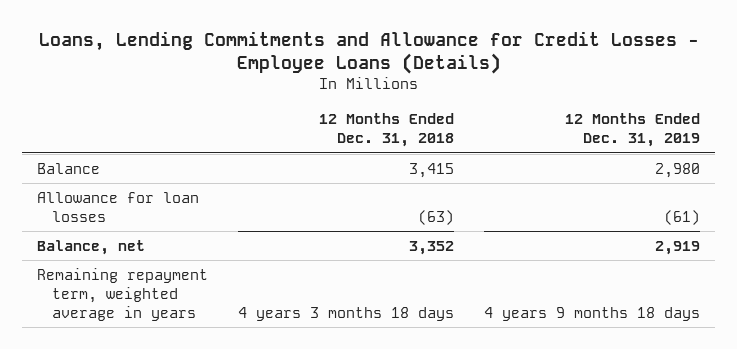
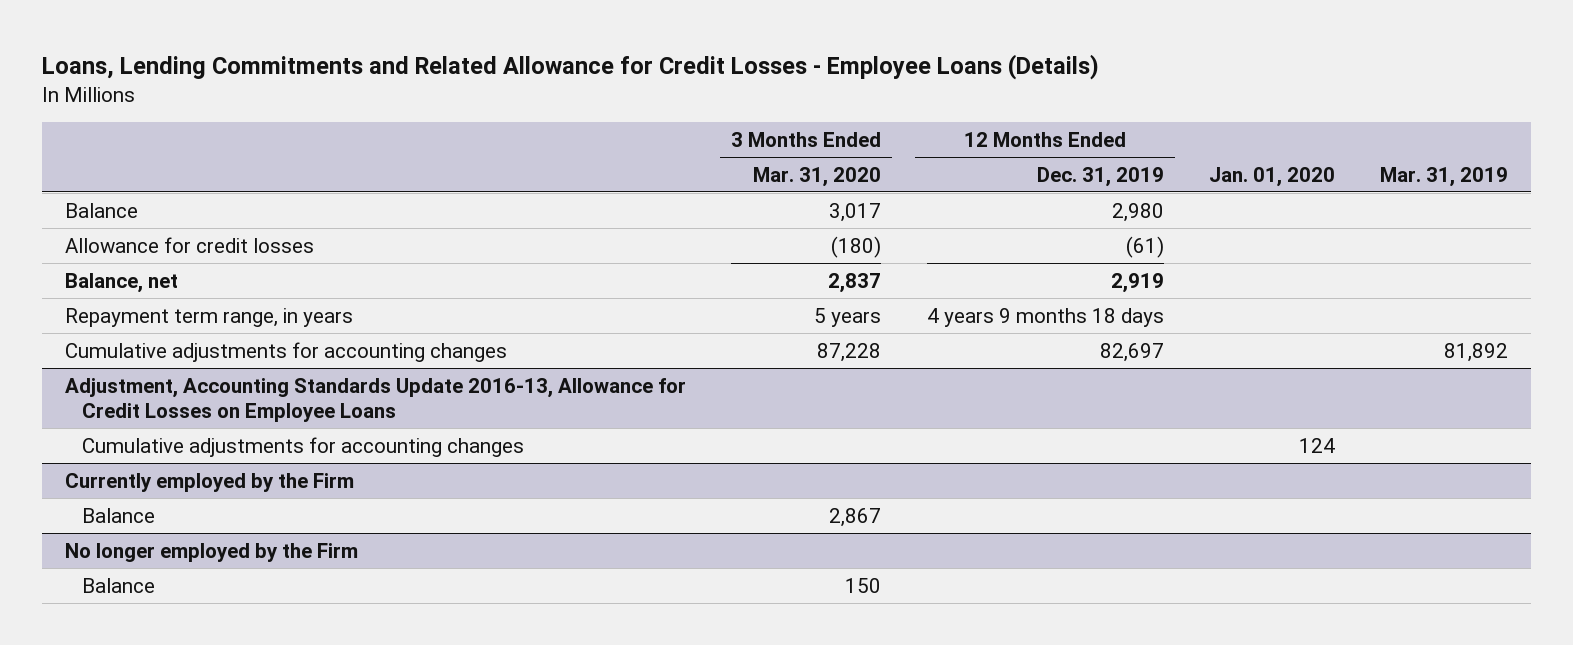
- Loans, Lending Commitments and Allowance for Credit Losses - Employee Loans (Details)
+ Loans, Lending Commitments and Related Allowance for Credit Losses - Employee Loans (Details)
- | 12 Months Ended Dec. 31, 2018 | 12 Months Ended Dec. 31, 2019
+ | 3 Months Ended Mar. 31, 2020 | 12 Months Ended Dec. 31, 2019 | Jan. 01, 2020 | Mar. 31, 2019
- Allowance for loan losses | (63) | (61)
+ Allowance for credit losses | (180) | (61) | |
- Remaining repayment term, weighted average in years | 4 years 3 months 18 days | 4 years 9 months 18 days
+ Repayment term range, in years | 5 years | 4 years 9 months 18 days | |
+ Cumulative adjustments for accounting changes | 87,228 | 82,697 | | 81,892
+ Adjustment, Accounting Standards Update 2016-13, Allowance for Credit Losses on Employee Loans
+ Cumulative adjustments for accounting changes | | | 124 |
+ Currently employed by the Firm
+ Balance | 2,867 | | |
+ No longer employed by the Firm
+ Balance | 150 | | |

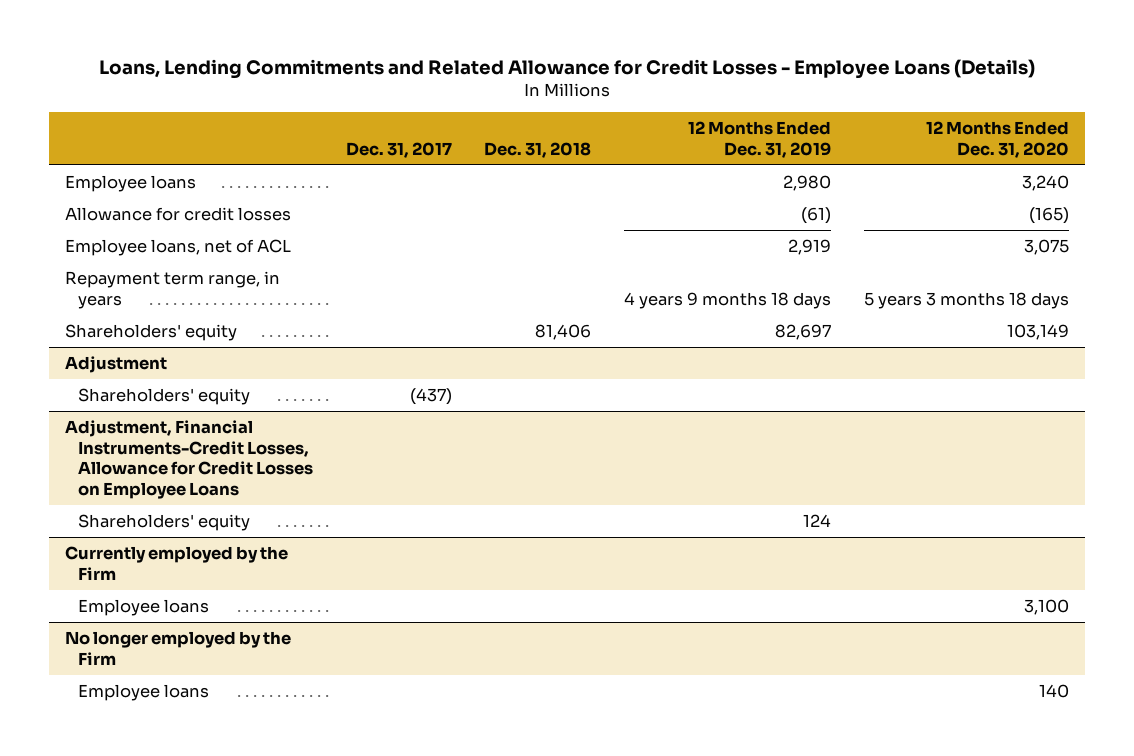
- | 3 Months Ended Mar. 31, 2020 | 12 Months Ended Dec. 31, 2019 | Jan. 01, 2020 | Mar. 31, 2019
+ | Dec. 31, 2017 | Dec. 31, 2018 | 12 Months Ended Dec. 31, 2019 | 12 Months Ended Dec. 31, 2020
- Balance | 3,017 | 2,980 | |
+ Employee loans | | | 2,980 | 3,240
- Balance, net | 2,837 | 2,919 | |
+ Employee loans, net of ACL | | | 2,919 | 3,075
- Cumulative adjustments for accounting changes | 87,228 | 82,697 | | 81,892
- Adjustment, Accounting Standards Update 2016-13, Allowance for Credit Losses on Employee Loans
- Cumulative adjustments for accounting changes | | | 124 |
+ Shareholders' equity | | 81,406 | 82,697 | 103,149
+ Adjustment
+ Shareholders' equity | (437) | | |
+ Adjustment, Financial Instruments-Credit Losses, Allowance for Credit Losses on Employee Loans
+ Shareholders' equity | | | 124 |
@ Currently employed by the Firm
- Balance | 2,867 | | |
+ Employee loans | | | | 3,100
@ No longer employed by the Firm
- Balance | 150 | | |
+ Employee loans | | | | 140

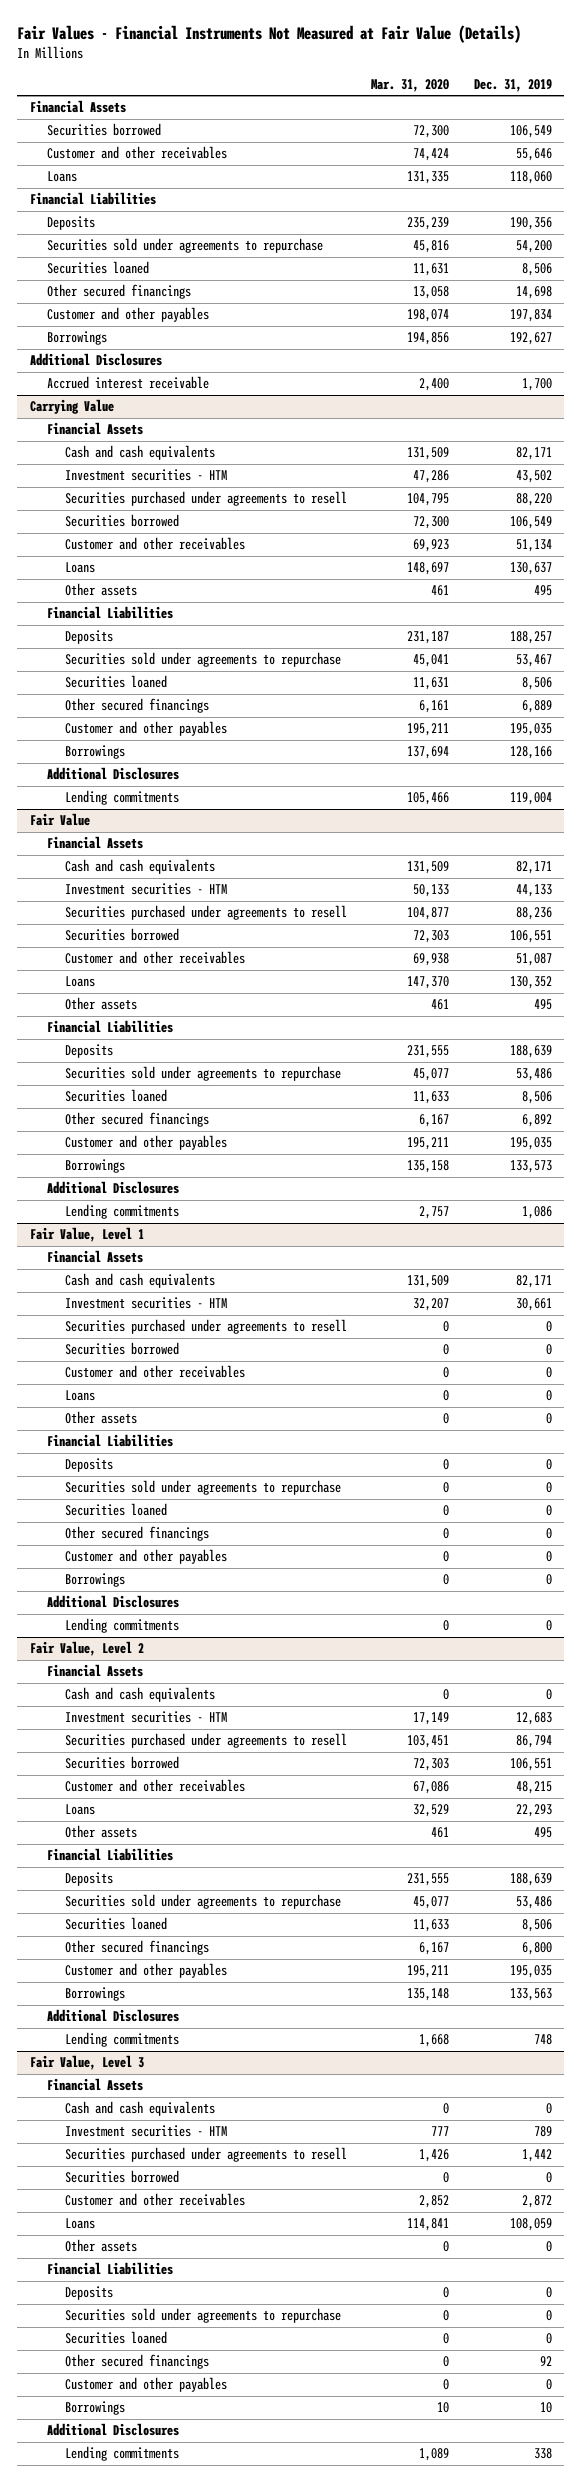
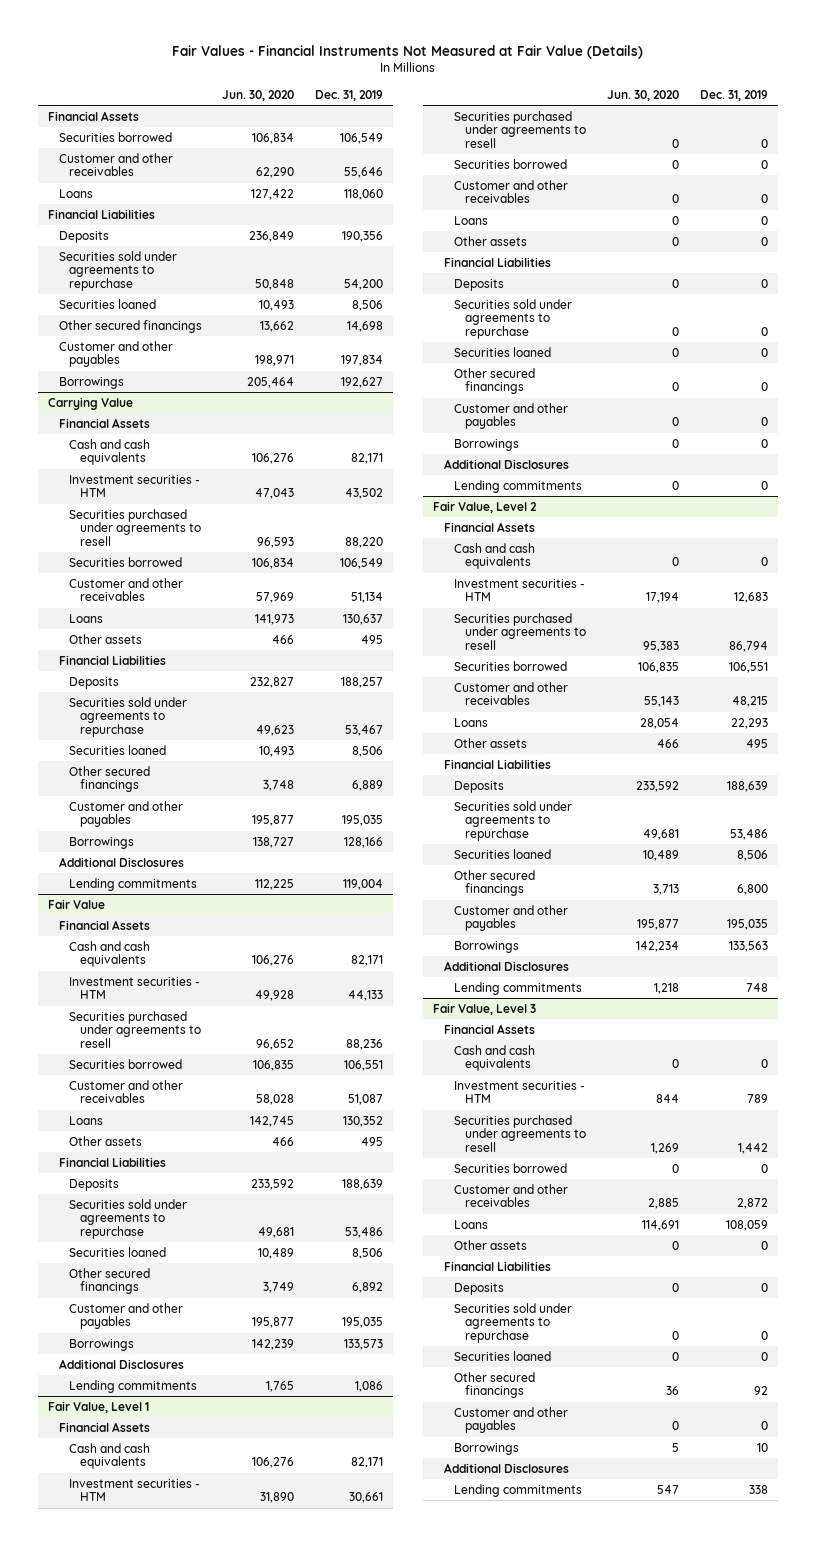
- | Mar. 31, 2020 | Dec. 31, 2019
+ | Jun. 30, 2020 | Dec. 31, 2019
- Additional Disclosures
- Accrued interest receivable | 2,400 | 1,700

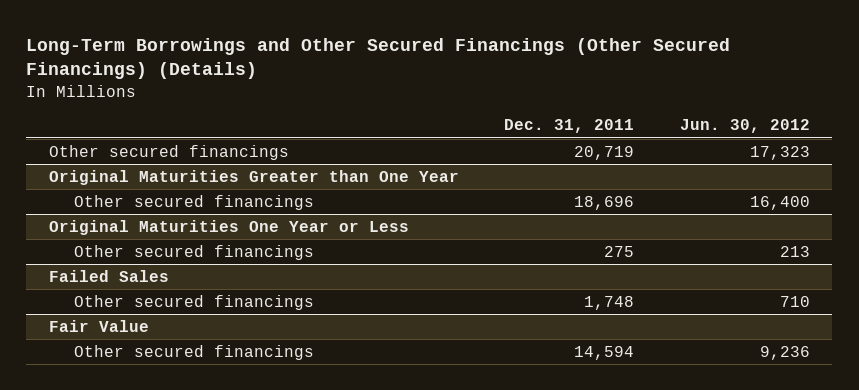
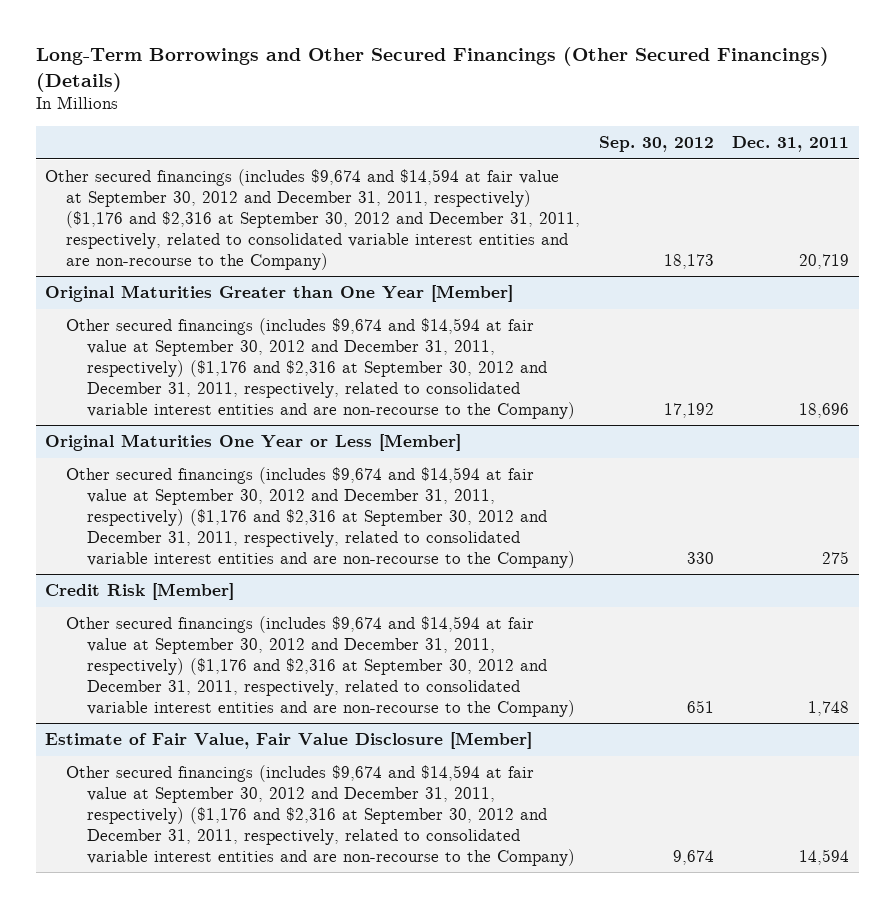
- | Dec. 31, 2011 | Jun. 30, 2012
+ | Sep. 30, 2012 | Dec. 31, 2011
- Other secured financings | 20,719 | 17,323
- Original Maturities Greater than One Year
- Other secured financings | 18,696 | 16,400
- Original Maturities One Year or Less
- Other secured financings | 275 | 213
- Failed Sales
- Other secured financings | 1,748 | 710
- Fair Value
- Other secured financings | 14,594 | 9,236
+ Other secured financings (includes $9,674 and $14,594 at fair value at September 30, 2012 and December 31, 2011, respectively) ($1,176 and $2,316 at September 30, 2012 and December 31, 2011, respectively, related to consolidated variable interest entities and are non-recourse to the Company) | 18,173 | 20,719
+ Original Maturities Greater than One Year [Member]
+ Other secured financings (includes $9,674 and $14,594 at fair value at September 30, 2012 and December 31, 2011, respectively) ($1,176 and $2,316 at September 30, 2012 and December 31, 2011, respectively, related to consolidated variable interest entities and are non-recourse to the Company) | 17,192 | 18,696
+ Original Maturities One Year or Less [Member]
+ Other secured financings (includes $9,674 and $14,594 at fair value at September 30, 2012 and December 31, 2011, respectively) ($1,176 and $2,316 at September 30, 2012 and December 31, 2011, respectively, related to consolidated variable interest entities and are non-recourse to the Company) | 330 | 275
+ Credit Risk [Member]
+ Other secured financings (includes $9,674 and $14,594 at fair value at September 30, 2012 and December 31, 2011, respectively) ($1,176 and $2,316 at September 30, 2012 and December 31, 2011, respectively, related to consolidated variable interest entities and are non-recourse to the Company) | 651 | 1,748
+ Estimate of Fair Value, Fair Value Disclosure [Member]
+ Other secured financings (includes $9,674 and $14,594 at fair value at September 30, 2012 and December 31, 2011, respectively) ($1,176 and $2,316 at September 30, 2012 and December 31, 2011, respectively, related to consolidated variable interest entities and are non-recourse to the Company) | 9,674 | 14,594

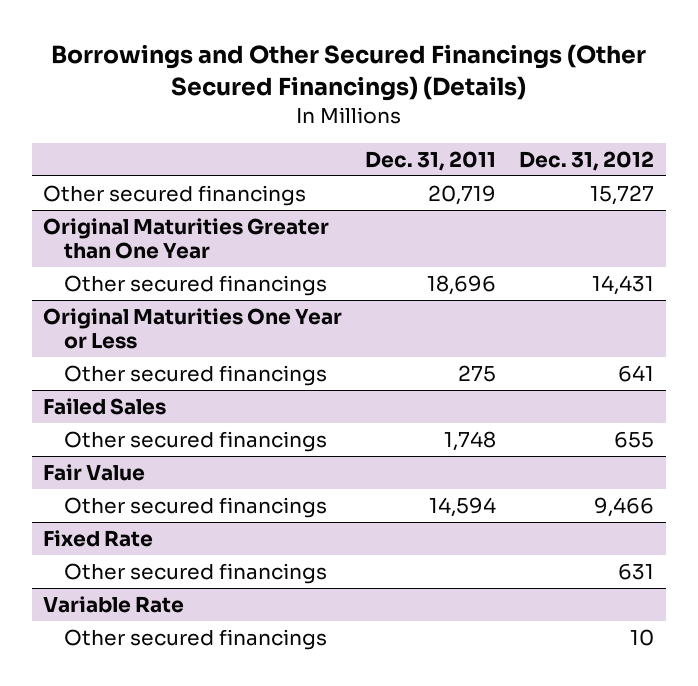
- Long-Term Borrowings and Other Secured Financings (Other Secured Financings) (Details)
+ Borrowings and Other Secured Financings (Other Secured Financings) (Details)
- | Sep. 30, 2012 | Dec. 31, 2011
+ | Dec. 31, 2011 | Dec. 31, 2012
- Other secured financings (includes $9,674 and $14,594 at fair value at September 30, 2012 and December 31, 2011, respectively) ($1,176 and $2,316 at September 30, 2012 and December 31, 2011, respectively, related to consolidated variable interest entities and are non-recourse to the Company) | 18,173 | 20,719
- Original Maturities Greater than One Year [Member]
- Other secured financings (includes $9,674 and $14,594 at fair value at September 30, 2012 and December 31, 2011, respectively) ($1,176 and $2,316 at September 30, 2012 and December 31, 2011, respectively, related to consolidated variable interest entities and are non-recourse to the Company) | 17,192 | 18,696
- Original Maturities One Year or Less [Member]
- Other secured financings (includes $9,674 and $14,594 at fair value at September 30, 2012 and December 31, 2011, respectively) ($1,176 and $2,316 at September 30, 2012 and December 31, 2011, respectively, related to consolidated variable interest entities and are non-recourse to the Company) | 330 | 275
- Credit Risk [Member]
- Other secured financings (includes $9,674 and $14,594 at fair value at September 30, 2012 and December 31, 2011, respectively) ($1,176 and $2,316 at September 30, 2012 and December 31, 2011, respectively, related to consolidated variable interest entities and are non-recourse to the Company) | 651 | 1,748
- Estimate of Fair Value, Fair Value Disclosure [Member]
- Other secured financings (includes $9,674 and $14,594 at fair value at September 30, 2012 and December 31, 2011, respectively) ($1,176 and $2,316 at September 30, 2012 and December 31, 2011, respectively, related to consolidated variable interest entities and are non-recourse to the Company) | 9,674 | 14,594
+ Other secured financings | 20,719 | 15,727
+ Original Maturities Greater than One Year
+ Other secured financings | 18,696 | 14,431
+ Original Maturities One Year or Less
+ Other secured financings | 275 | 641
+ Failed Sales
+ Other secured financings | 1,748 | 655
+ Fair Value
+ Other secured financings | 14,594 | 9,466
+ Fixed Rate
+ Other secured financings | | 631
+ Variable Rate
+ Other secured financings | | 10

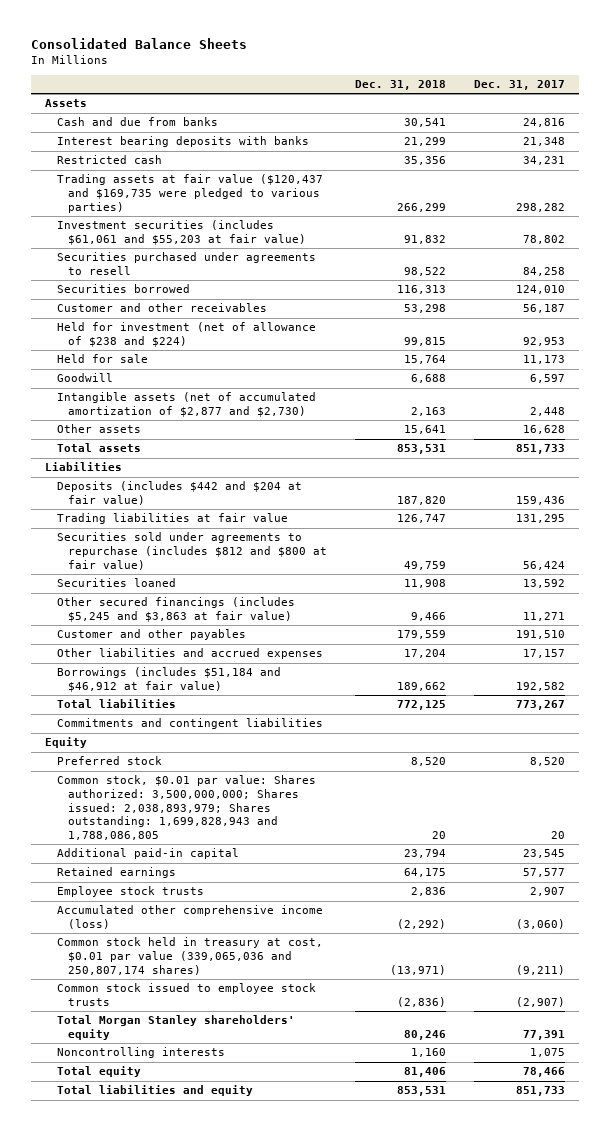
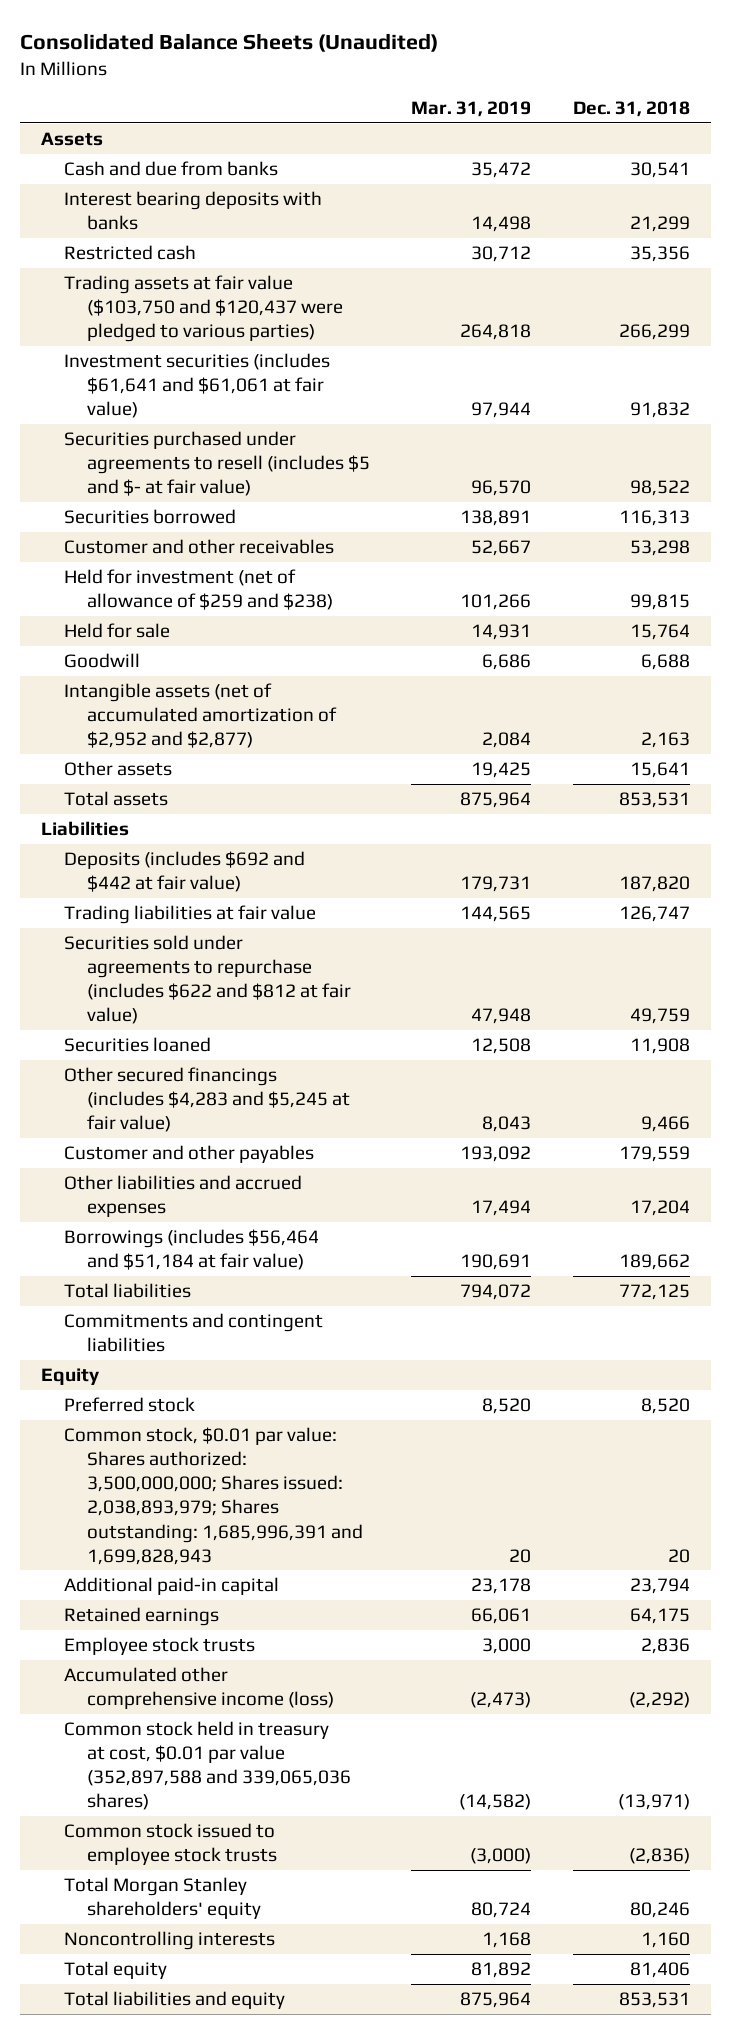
- Consolidated Balance Sheets
+ Consolidated Balance Sheets (Unaudited)
- | Dec. 31, 2018 | Dec. 31, 2017
+ | Mar. 31, 2019 | Dec. 31, 2018
- Trading assets at fair value ($120,437 and $169,735 were pledged to various parties) | 266,299 | 298,282
- Investment securities (includes $61,061 and $55,203 at fair value) | 91,832 | 78,802
- Securities purchased under agreements to resell | 98,522 | 84,258
+ Trading assets at fair value ($103,750 and $120,437 were pledged to various parties) | 264,818 | 266,299
+ Investment securities (includes $61,641 and $61,061 at fair value) | 97,944 | 91,832
+ Securities purchased under agreements to resell (includes $5 and $- at fair value) | 96,570 | 98,522
- Held for investment (net of allowance of $238 and $224) | 99,815 | 92,953
+ Held for investment (net of allowance of $259 and $238) | 101,266 | 99,815
- Intangible assets (net of accumulated amortization of $2,877 and $2,730) | 2,163 | 2,448
+ Intangible assets (net of accumulated amortization of $2,952 and $2,877) | 2,084 | 2,163
- Deposits (includes $442 and $204 at fair value) | 187,820 | 159,436
+ Deposits (includes $692 and $442 at fair value) | 179,731 | 187,820
- Securities sold under agreements to repurchase (includes $812 and $800 at fair value) | 49,759 | 56,424
+ Securities sold under agreements to repurchase (includes $622 and $812 at fair value) | 47,948 | 49,759
- Other secured financings (includes $5,245 and $3,863 at fair value) | 9,466 | 11,271
+ Other secured financings (includes $4,283 and $5,245 at fair value) | 8,043 | 9,466
- Borrowings (includes $51,184 and $46,912 at fair value) | 189,662 | 192,582
+ Borrowings (includes $56,464 and $51,184 at fair value) | 190,691 | 189,662
- Common stock, $0.01 par value: Shares authorized: 3,500,000,000; Shares issued: 2,038,893,979; Shares outstanding: 1,699,828,943 and 1,788,086,805 | 20 | 20
+ Common stock, $0.01 par value: Shares authorized: 3,500,000,000; Shares issued: 2,038,893,979; Shares outstanding: 1,685,996,391 and 1,699,828,943 | 20 | 20
- Common stock held in treasury at cost, $0.01 par value (339,065,036 and 250,807,174 shares) | (13,971) | (9,211)
+ Common stock held in treasury at cost, $0.01 par value (352,897,588 and 339,065,036 shares) | (14,582) | (13,971)

